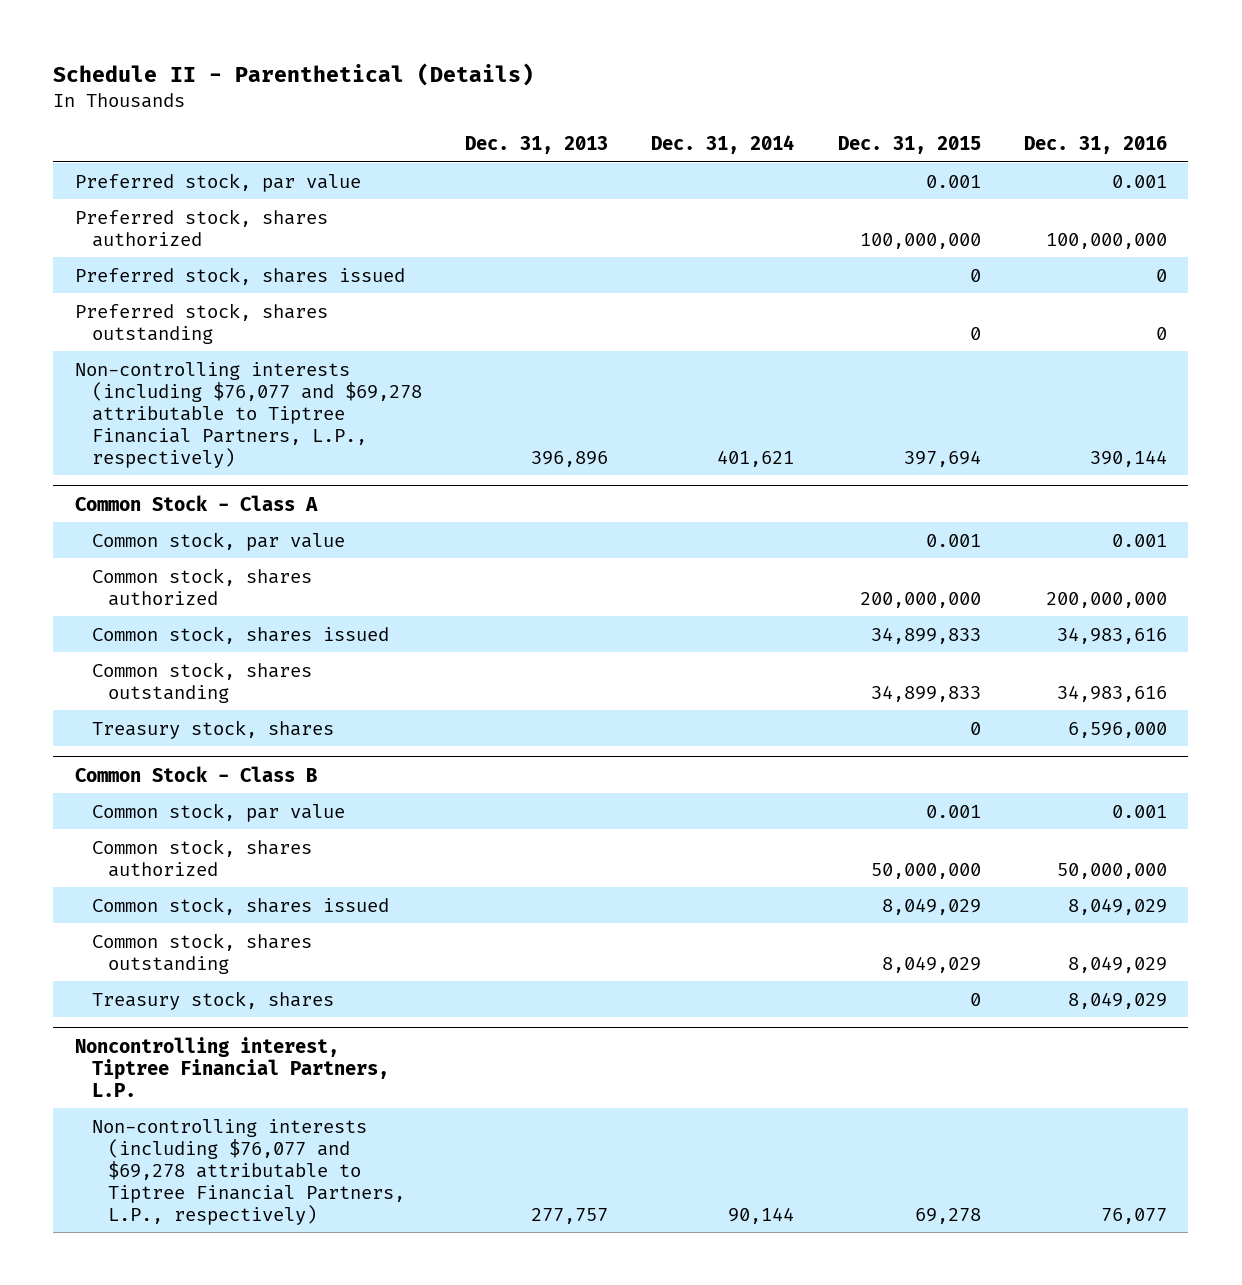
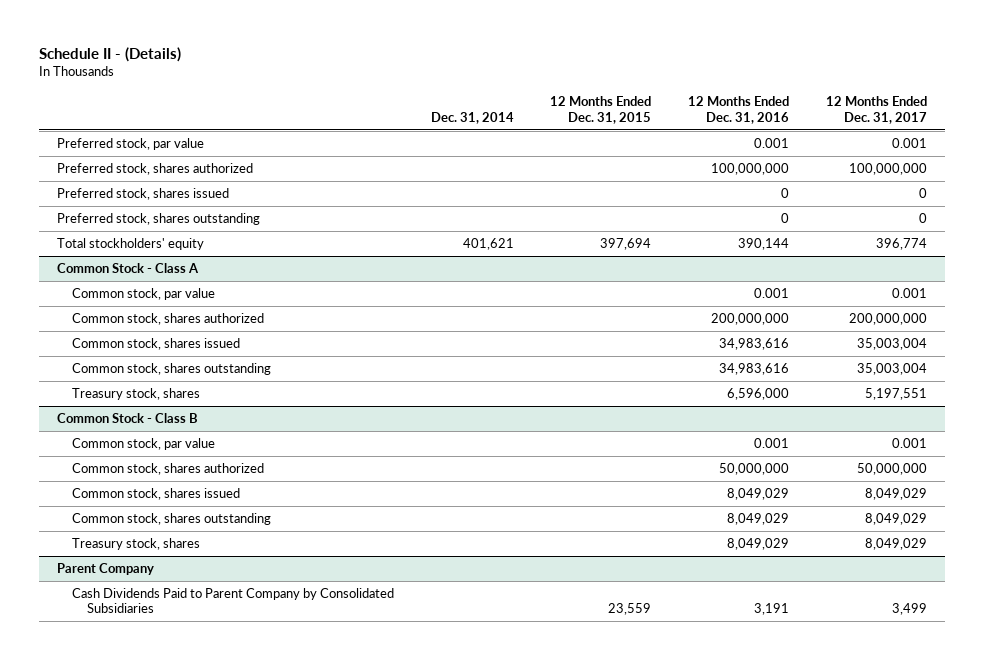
- Schedule II - Parenthetical (Details)
+ Schedule II - (Details)
- | Dec. 31, 2013 | Dec. 31, 2014 | Dec. 31, 2015 | Dec. 31, 2016
+ | Dec. 31, 2014 | 12 Months Ended Dec. 31, 2015 | 12 Months Ended Dec. 31, 2016 | 12 Months Ended Dec. 31, 2017
- Non-controlling interests (including $76,077 and $69,278 attributable to Tiptree Financial Partners, L.P., respectively) | 396,896 | 401,621 | 397,694 | 390,144
+ Total stockholders' equity | 401,621 | 397,694 | 390,144 | 396,774
- Noncontrolling interest, Tiptree Financial Partners, L.P.
- Non-controlling interests (including $76,077 and $69,278 attributable to Tiptree Financial Partners, L.P., respectively) | 277,757 | 90,144 | 69,278 | 76,077
+ Parent Company
+ Cash Dividends Paid to Parent Company by Consolidated Subsidiaries | | 23,559 | 3,191 | 3,499

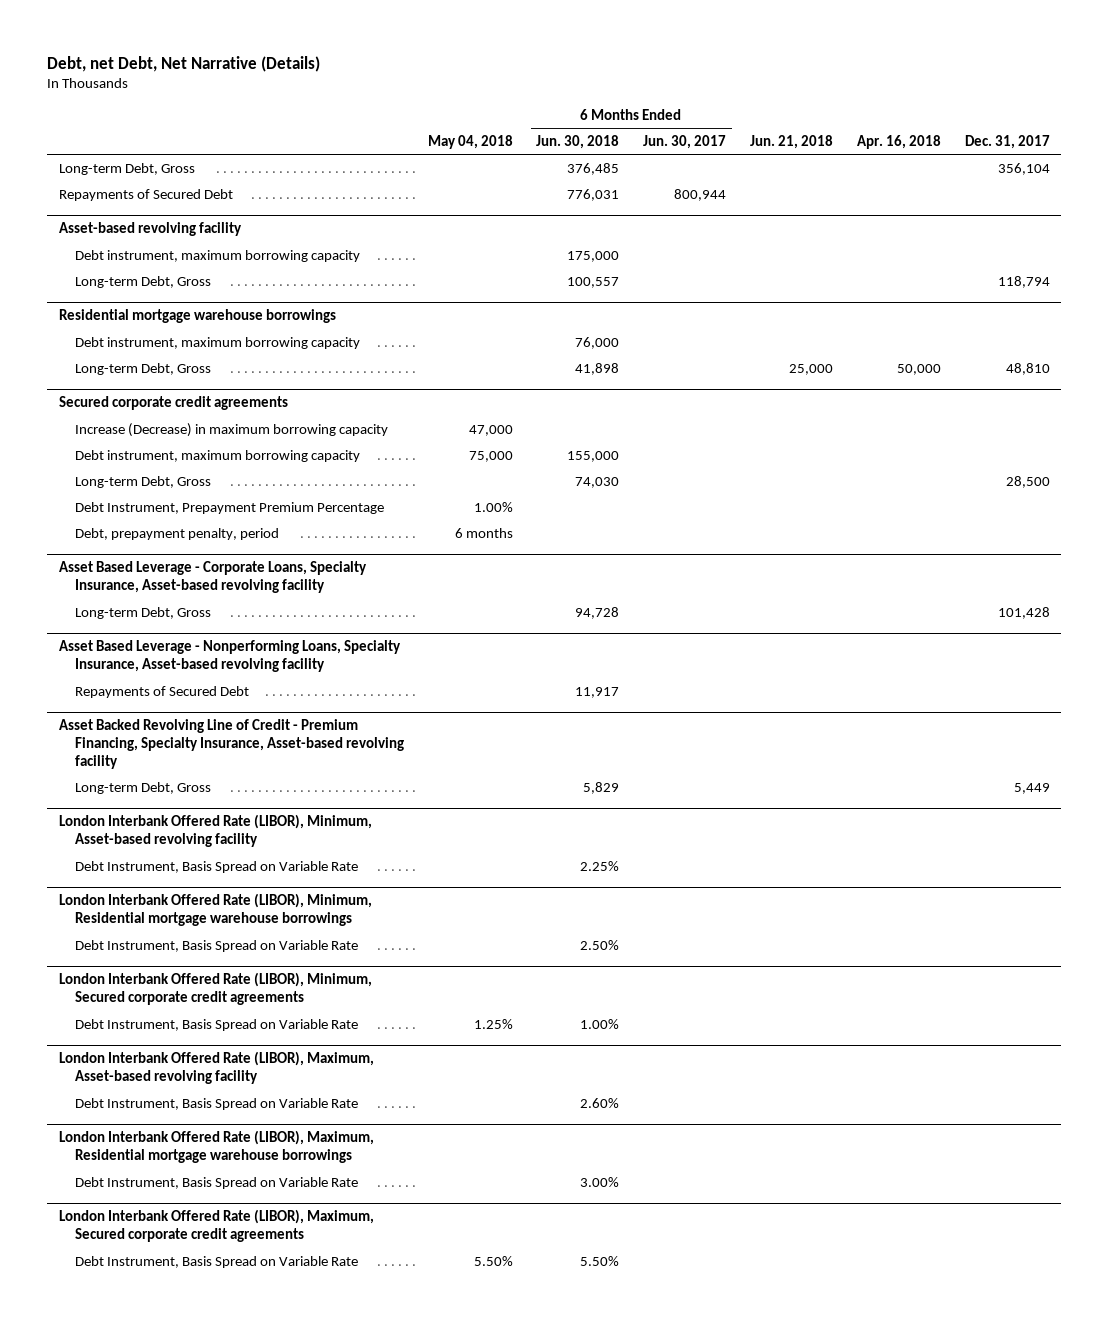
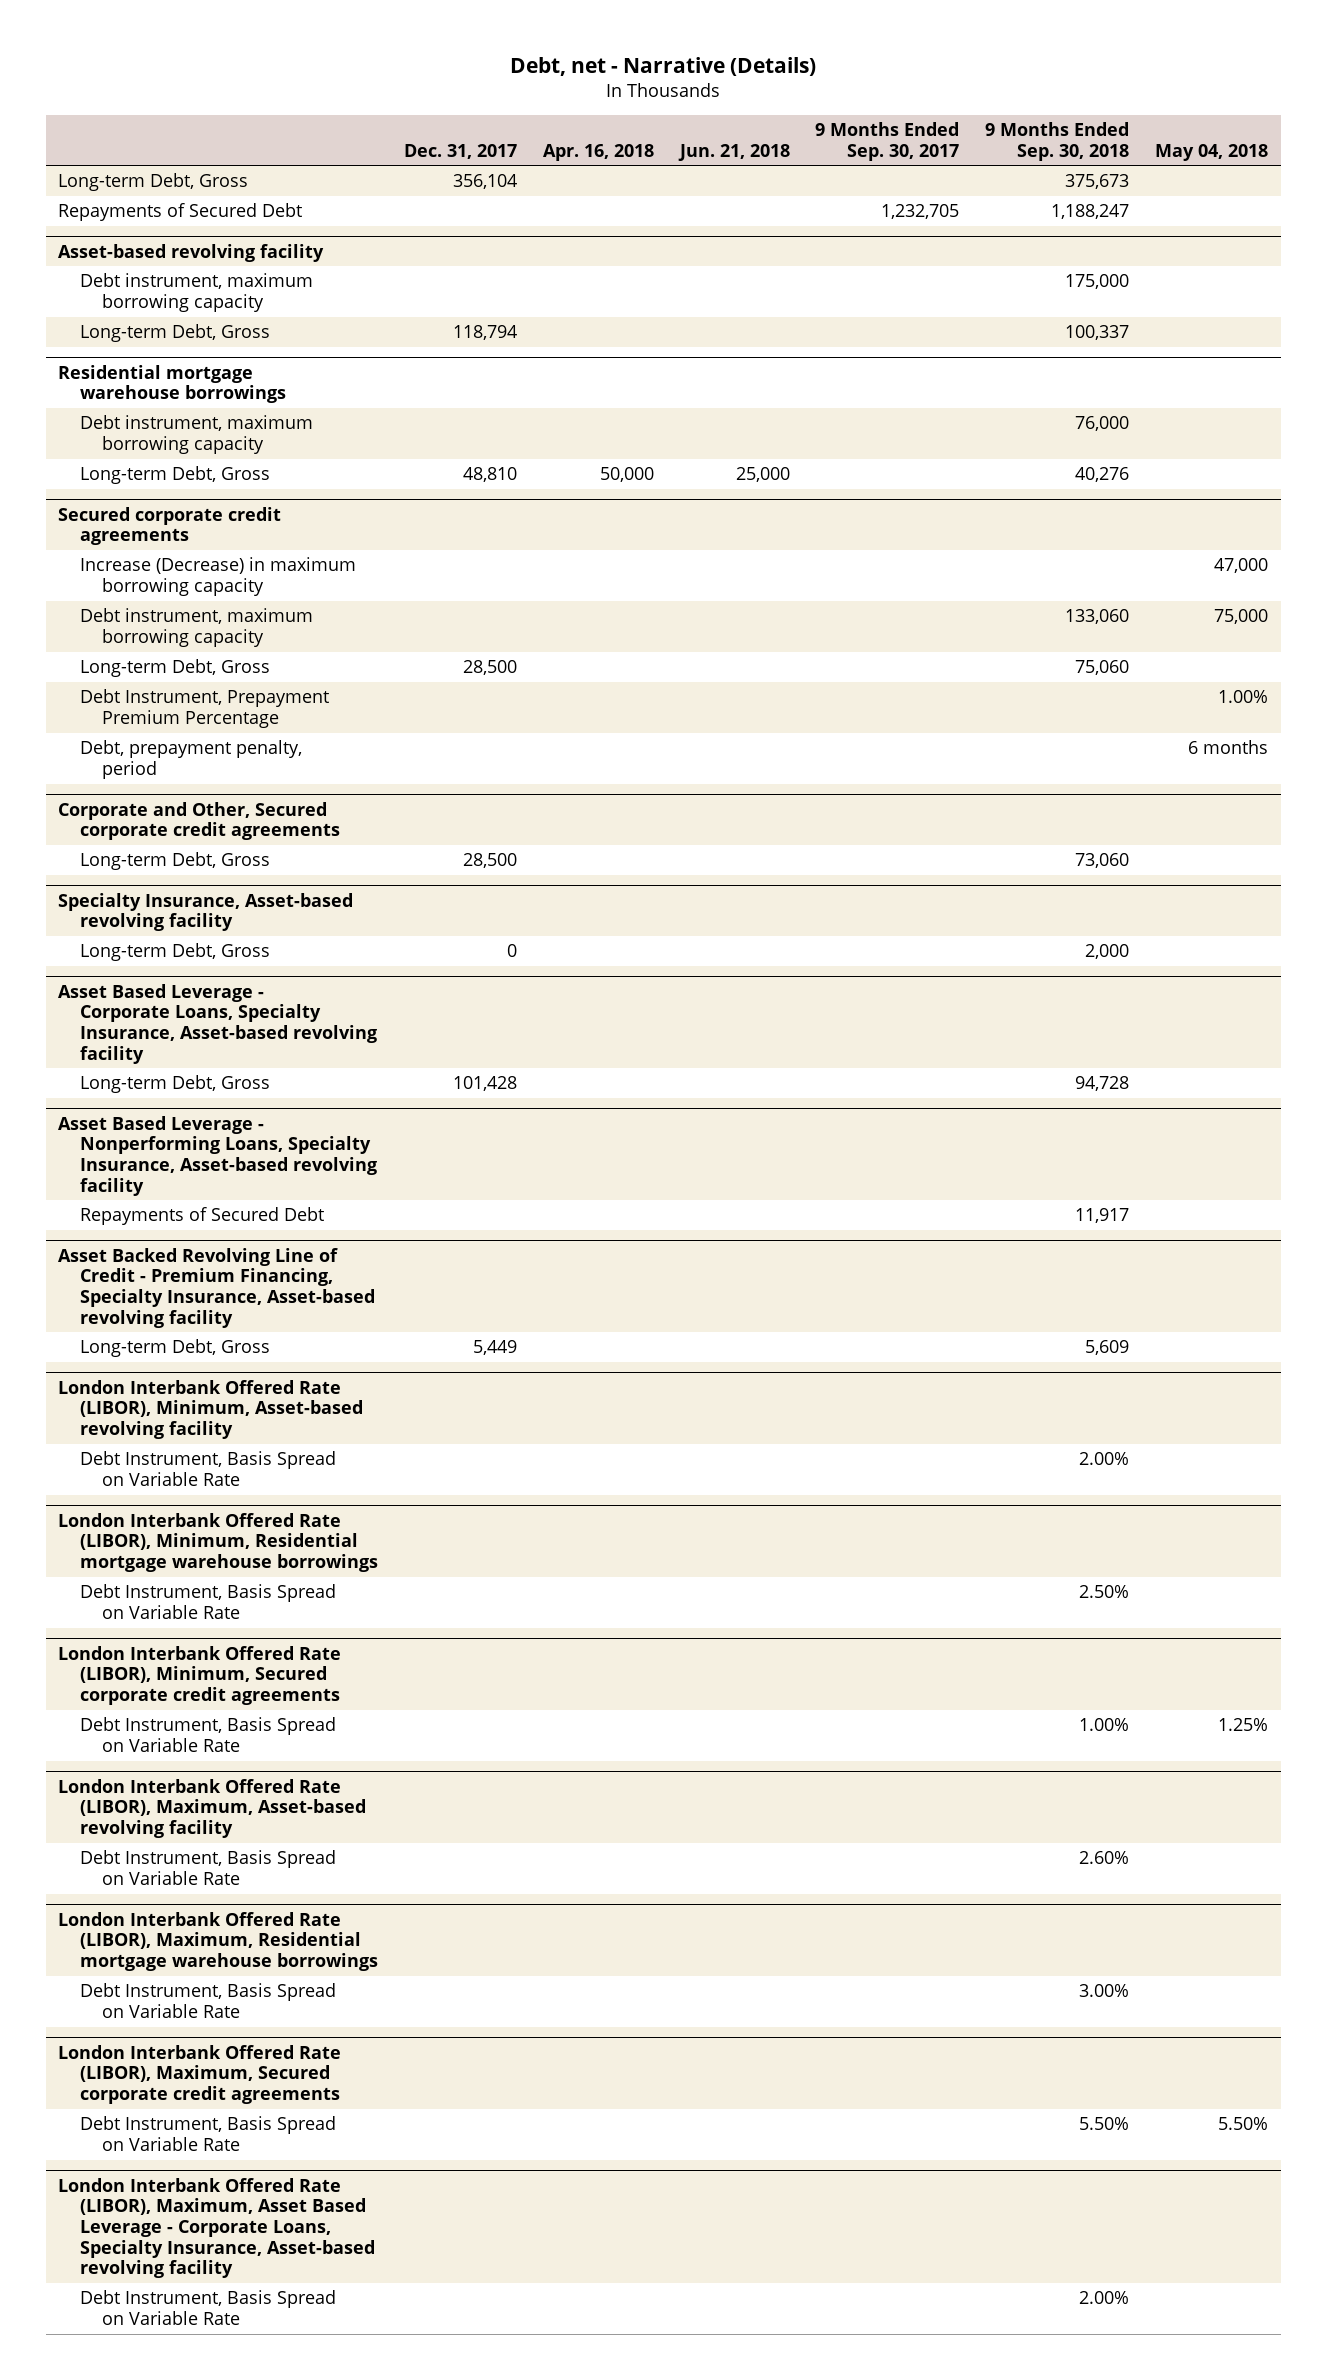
- Debt, net Debt, Net Narrative (Details)
+ Debt, net - Narrative (Details)
- | May 04, 2018 | 6 Months Ended Jun. 30, 2018 | 6 Months Ended Jun. 30, 2017 | Jun. 21, 2018 | Apr. 16, 2018 | Dec. 31, 2017
+ | Dec. 31, 2017 | Apr. 16, 2018 | Jun. 21, 2018 | 9 Months Ended Sep. 30, 2017 | 9 Months Ended Sep. 30, 2018 | May 04, 2018
+ Corporate and Other, Secured corporate credit agreements
+ Long-term Debt, Gross | 28,500 | | | | 73,060 |
+ Specialty Insurance, Asset-based revolving facility
+ Long-term Debt, Gross | 0 | | | | 2,000 |
+ London Interbank Offered Rate (LIBOR), Maximum, Asset Based Leverage - Corporate Loans, Specialty Insurance, Asset-based revolving facility
+ Debt Instrument, Basis Spread on Variable Rate | | | | | 2.00% |

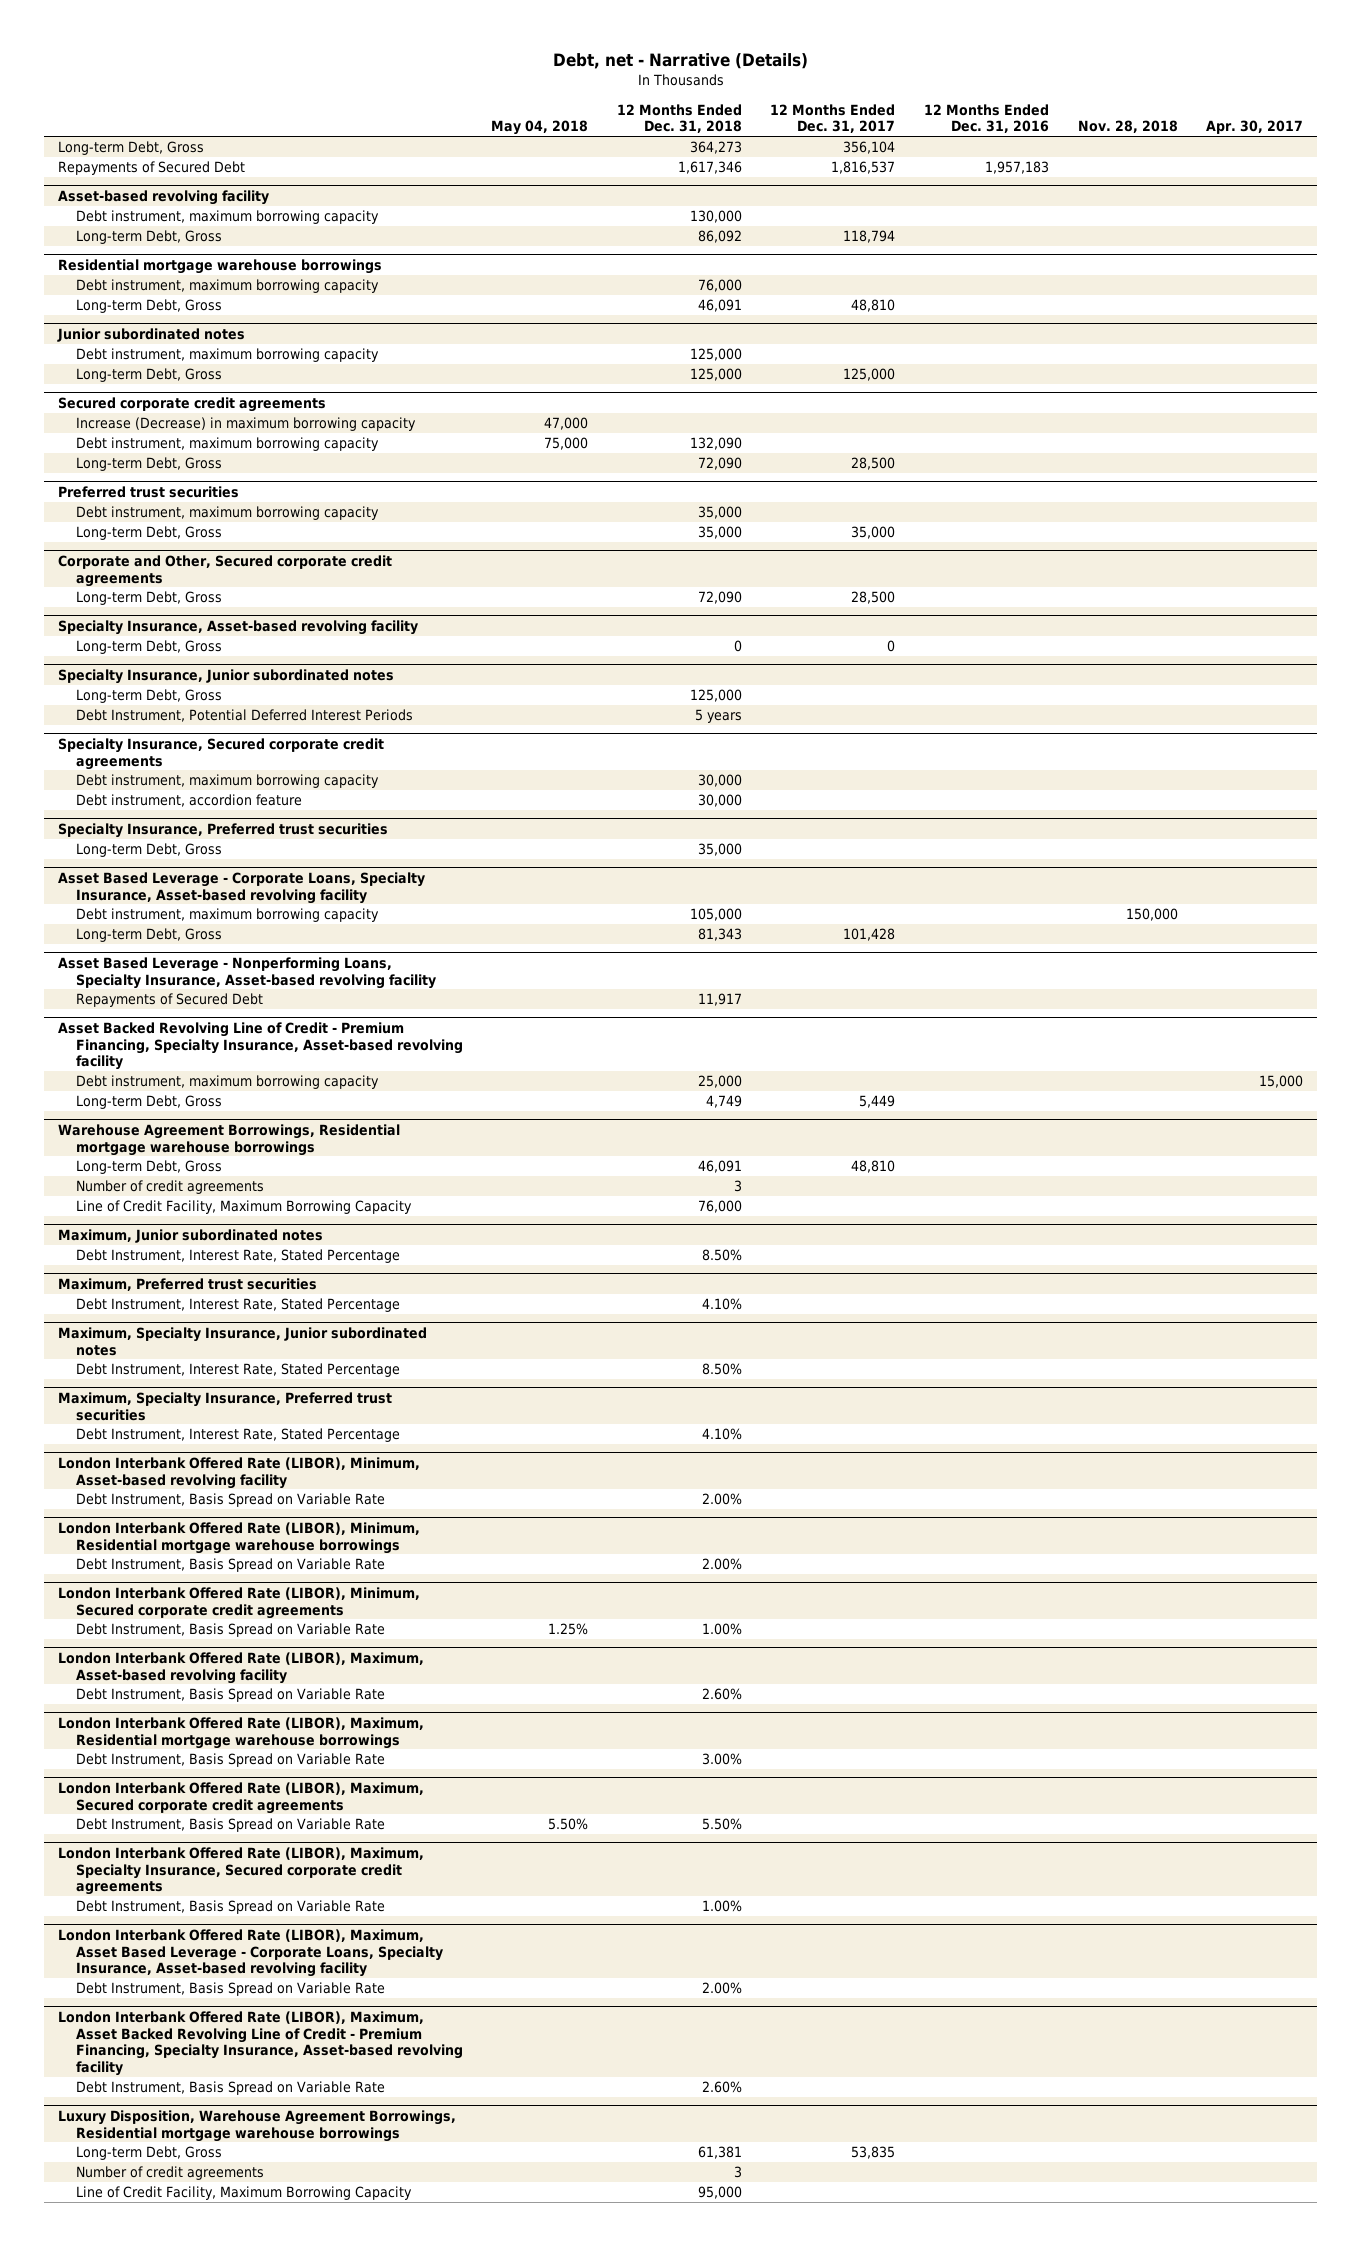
- | Dec. 31, 2017 | Apr. 16, 2018 | Jun. 21, 2018 | 9 Months Ended Sep. 30, 2017 | 9 Months Ended Sep. 30, 2018 | May 04, 2018
+ | May 04, 2018 | 12 Months Ended Dec. 31, 2018 | 12 Months Ended Dec. 31, 2017 | 12 Months Ended Dec. 31, 2016 | Nov. 28, 2018 | Apr. 30, 2017
+ Junior subordinated notes
+ Debt instrument, maximum borrowing capacity | | 125,000 | | | |
+ Long-term Debt, Gross | | 125,000 | 125,000 | | |
@ Secured corporate credit agreements
- Debt Instrument, Prepayment Premium Percentage | | | | | | 1.00%
- Debt, prepayment penalty, period | | | | | | 6 months
+ Preferred trust securities
+ Debt instrument, maximum borrowing capacity | | 35,000 | | | |
+ Long-term Debt, Gross | | 35,000 | 35,000 | | |
+ Specialty Insurance, Junior subordinated notes
+ Long-term Debt, Gross | | 125,000 | | | |
+ Debt Instrument, Potential Deferred Interest Periods | | 5 years | | | |
+ Specialty Insurance, Secured corporate credit agreements
+ Debt instrument, maximum borrowing capacity | | 30,000 | | | |
+ Debt instrument, accordion feature | | 30,000 | | | |
+ Specialty Insurance, Preferred trust securities
+ Long-term Debt, Gross | | 35,000 | | | |
@ Asset Based Leverage - Corporate Loans, Specialty Insurance, Asset-based revolving facility
+ Debt instrument, maximum borrowing capacity | | 105,000 | | | 150,000 |
@ Asset Backed Revolving Line of Credit - Premium Financing, Specialty Insurance, Asset-based revolving facility
+ Debt instrument, maximum borrowing capacity | | 25,000 | | | | 15,000
+ Warehouse Agreement Borrowings, Residential mortgage warehouse borrowings
+ Long-term Debt, Gross | | 46,091 | 48,810 | | |
+ Number of credit agreements | | 3 | | | |
+ Line of Credit Facility, Maximum Borrowing Capacity | | 76,000 | | | |
+ Maximum, Junior subordinated notes
+ Debt Instrument, Interest Rate, Stated Percentage | | 8.50% | | | |
+ Maximum, Preferred trust securities
+ Debt Instrument, Interest Rate, Stated Percentage | | 4.10% | | | |
+ Maximum, Specialty Insurance, Junior subordinated notes
+ Debt Instrument, Interest Rate, Stated Percentage | | 8.50% | | | |
+ Maximum, Specialty Insurance, Preferred trust securities
+ Debt Instrument, Interest Rate, Stated Percentage | | 4.10% | | | |
+ London Interbank Offered Rate (LIBOR), Maximum, Specialty Insurance, Secured corporate credit agreements
+ Debt Instrument, Basis Spread on Variable Rate | | 1.00% | | | |
+ London Interbank Offered Rate (LIBOR), Maximum, Asset Backed Revolving Line of Credit - Premium Financing, Specialty Insurance, Asset-based revolving facility
+ Debt Instrument, Basis Spread on Variable Rate | | 2.60% | | | |
+ Luxury Disposition, Warehouse Agreement Borrowings, Residential mortgage warehouse borrowings
+ Long-term Debt, Gross | | 61,381 | 53,835 | | |
+ Number of credit agreements | | 3 | | | |
+ Line of Credit Facility, Maximum Borrowing Capacity | | 95,000 | | | |

